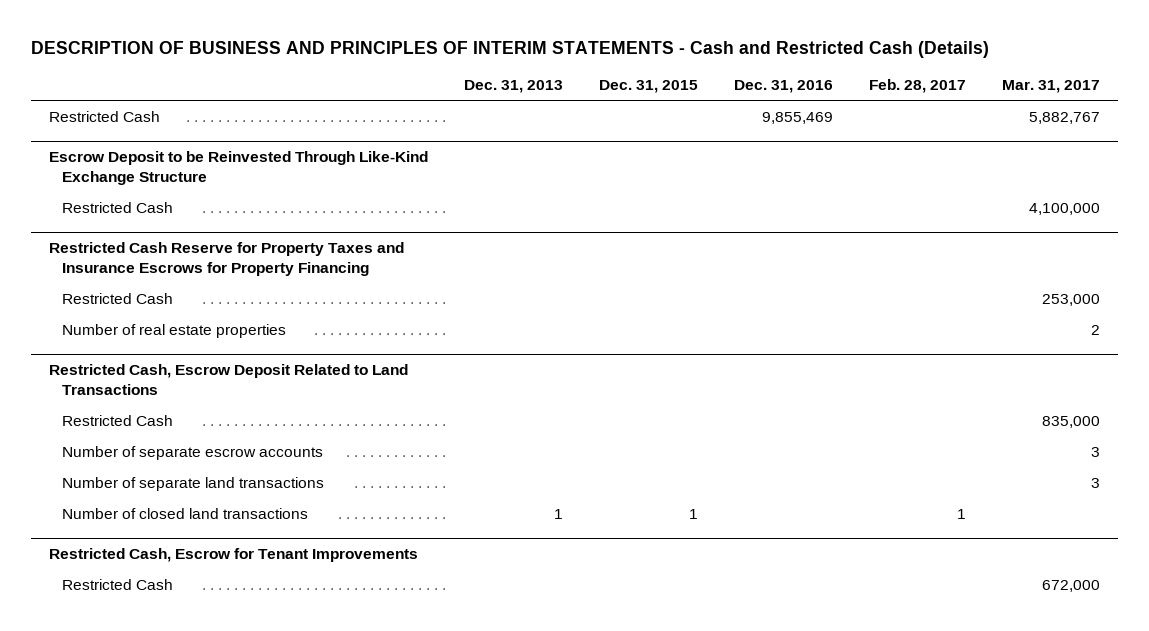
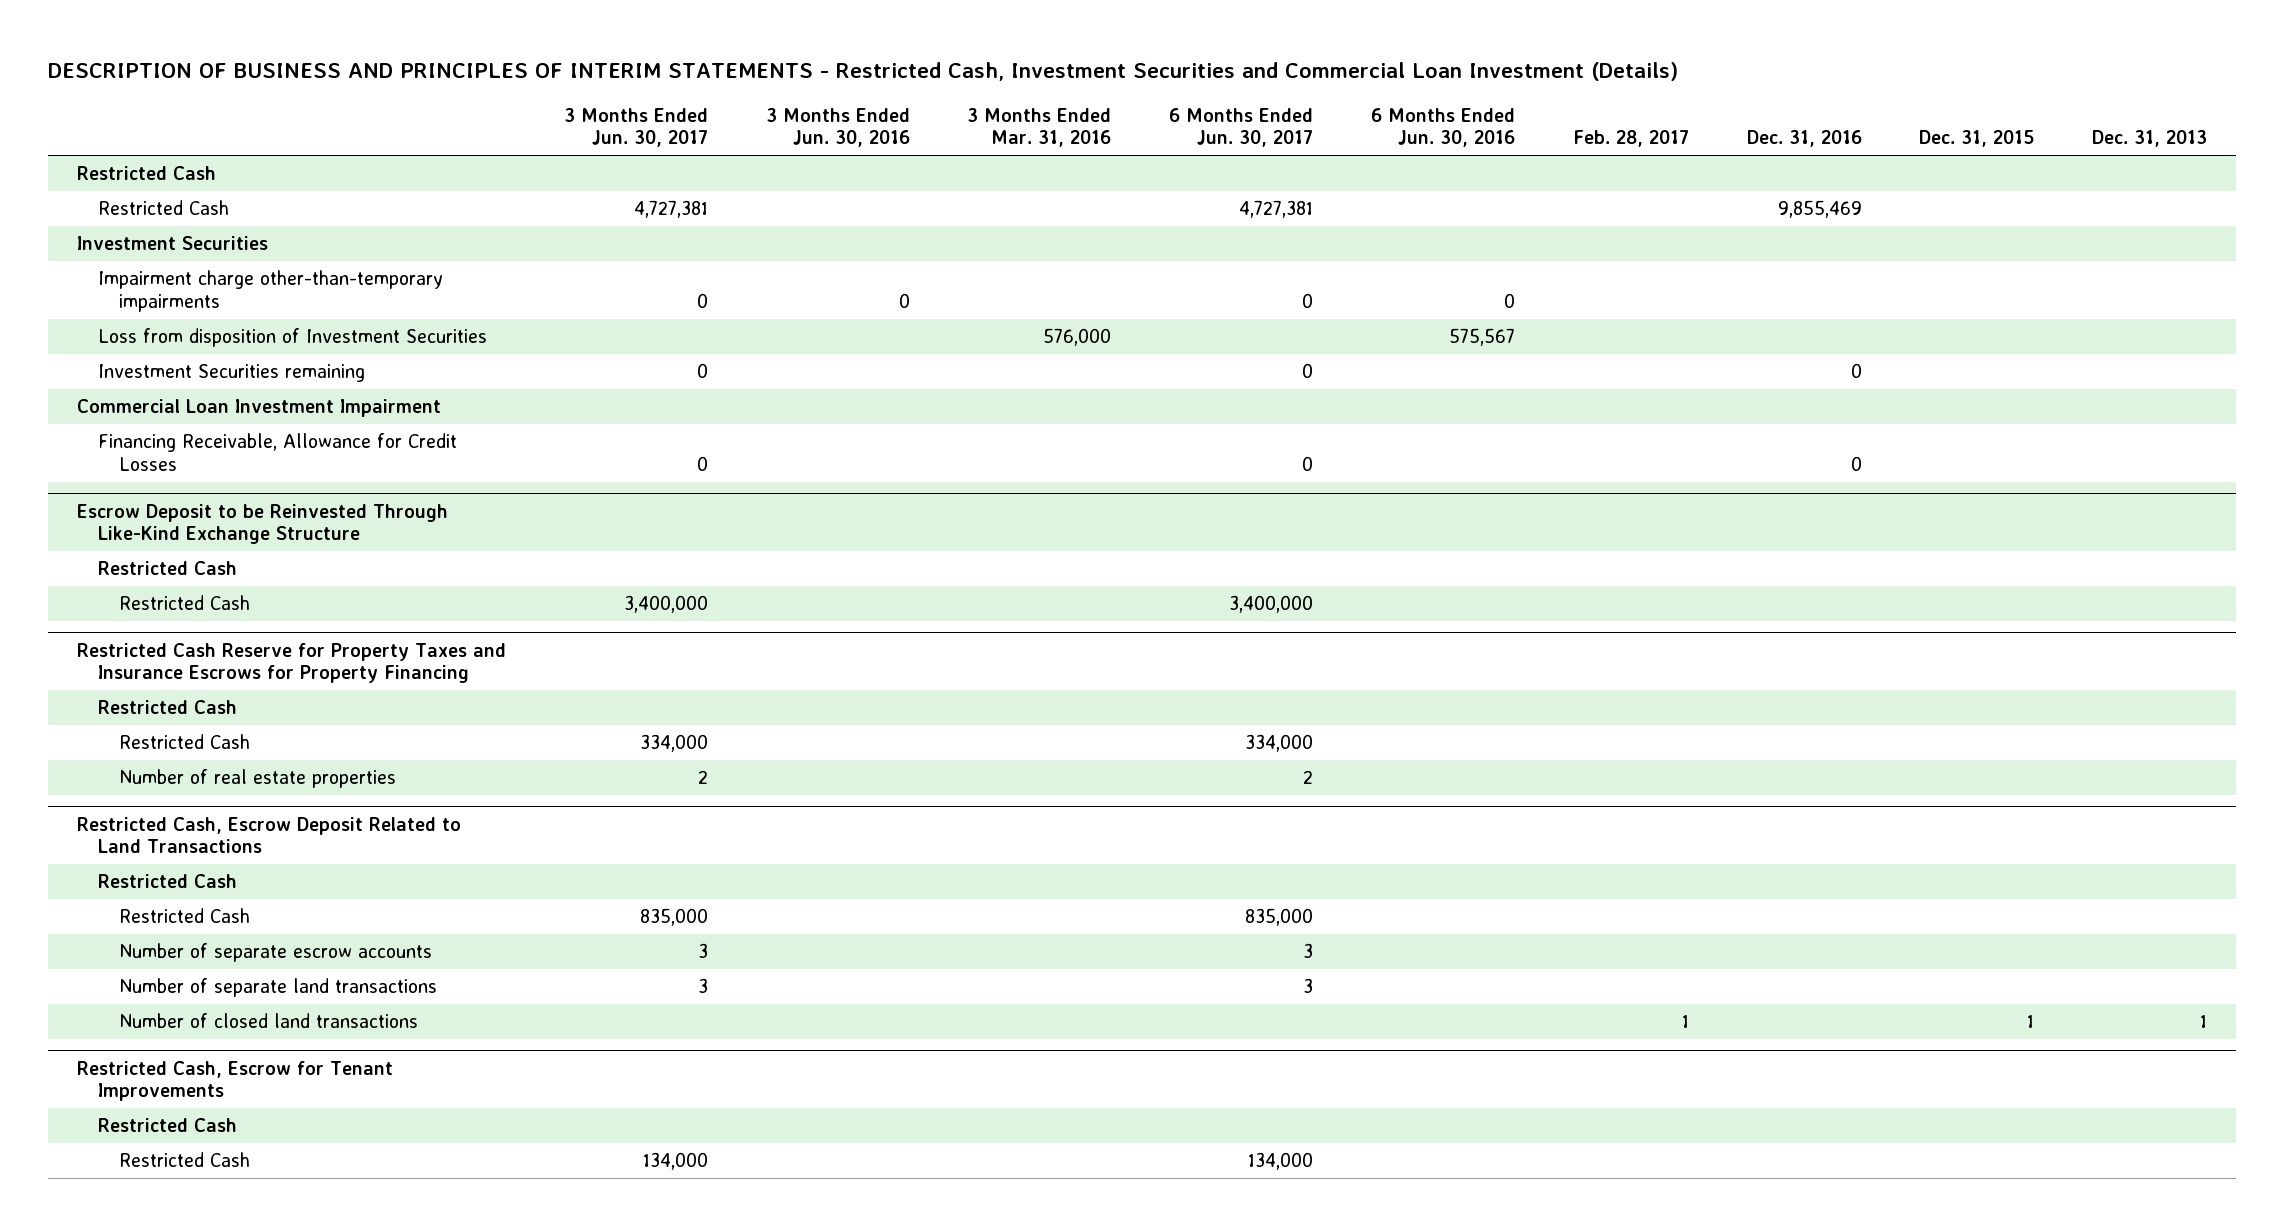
- DESCRIPTION OF BUSINESS AND PRINCIPLES OF INTERIM STATEMENTS - Cash and Restricted Cash (Details)
+ DESCRIPTION OF BUSINESS AND PRINCIPLES OF INTERIM STATEMENTS - Restricted Cash, Investment Securities and Commercial Loan Investment (Details)
- | Dec. 31, 2013 | Dec. 31, 2015 | Dec. 31, 2016 | Feb. 28, 2017 | Mar. 31, 2017
+ | 3 Months Ended Jun. 30, 2017 | 3 Months Ended Jun. 30, 2016 | 3 Months Ended Mar. 31, 2016 | 6 Months Ended Jun. 30, 2017 | 6 Months Ended Jun. 30, 2016 | Feb. 28, 2017 | Dec. 31, 2016 | Dec. 31, 2015 | Dec. 31, 2013
+ Restricted Cash
+ Investment Securities
+ Impairment charge other-than-temporary impairments | 0 | 0 | | 0 | 0 | | | |
+ Loss from disposition of Investment Securities | | | 576,000 | | 575,567 | | | |
+ Investment Securities remaining | 0 | | | 0 | | | 0 | |
+ Commercial Loan Investment Impairment
+ Financing Receivable, Allowance for Credit Losses | 0 | | | 0 | | | 0 | |
@ Escrow Deposit to be Reinvested Through Like-Kind Exchange Structure
+ Restricted Cash | 3,400,000 | | | 3,400,000 | | | | |
@ Restricted Cash Reserve for Property Taxes and Insurance Escrows for Property Financing
+ Restricted Cash | 334,000 | | | 334,000 | | | | |
@ Restricted Cash, Escrow Deposit Related to Land Transactions
+ Restricted Cash | 835,000 | | | 835,000 | | | | |
@ Restricted Cash, Escrow for Tenant Improvements
+ Restricted Cash | 134,000 | | | 134,000 | | | | |

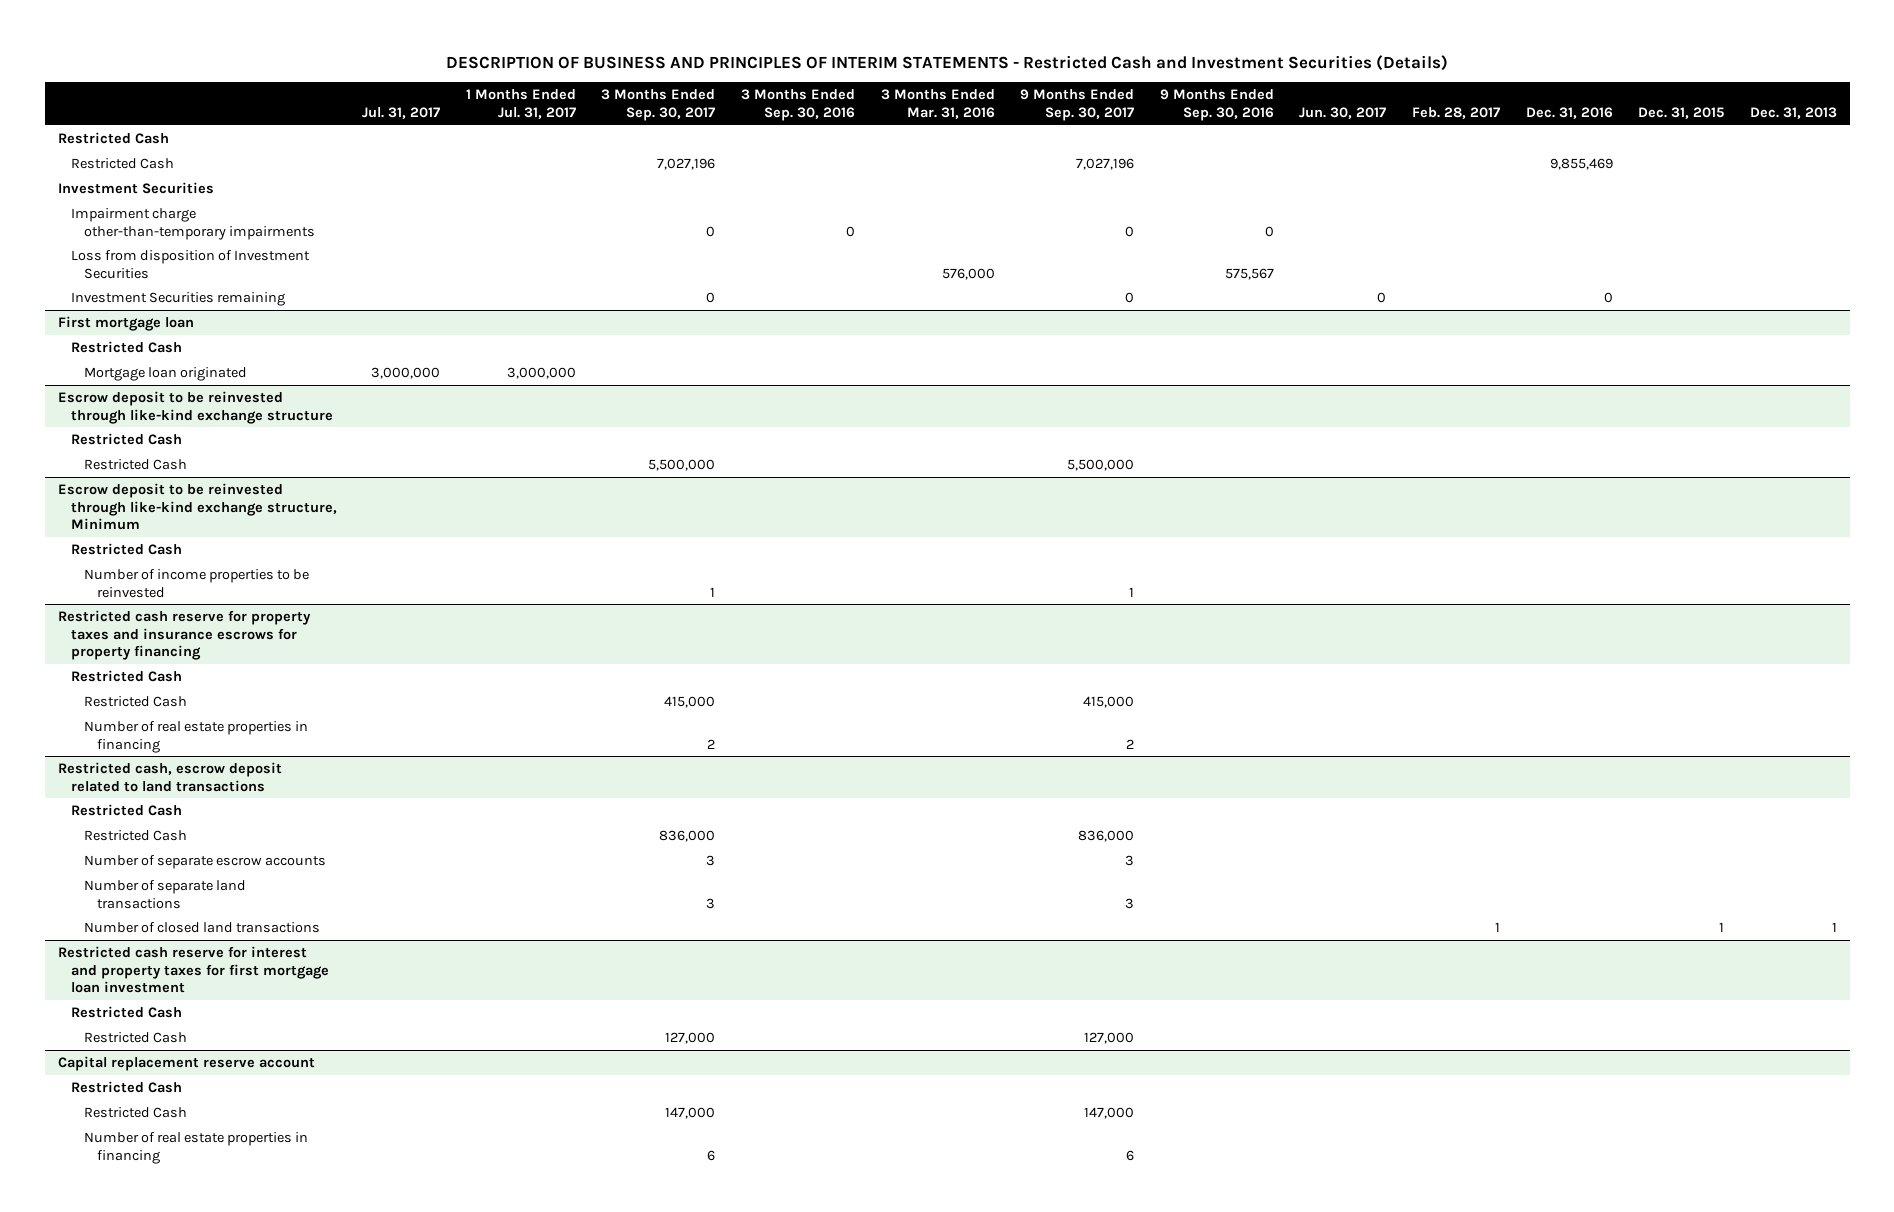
- DESCRIPTION OF BUSINESS AND PRINCIPLES OF INTERIM STATEMENTS - Restricted Cash, Investment Securities and Commercial Loan Investment (Details)
+ DESCRIPTION OF BUSINESS AND PRINCIPLES OF INTERIM STATEMENTS - Restricted Cash and Investment Securities (Details)
- | 3 Months Ended Jun. 30, 2017 | 3 Months Ended Jun. 30, 2016 | 3 Months Ended Mar. 31, 2016 | 6 Months Ended Jun. 30, 2017 | 6 Months Ended Jun. 30, 2016 | Feb. 28, 2017 | Dec. 31, 2016 | Dec. 31, 2015 | Dec. 31, 2013
+ | Jul. 31, 2017 | 1 Months Ended Jul. 31, 2017 | 3 Months Ended Sep. 30, 2017 | 3 Months Ended Sep. 30, 2016 | 3 Months Ended Mar. 31, 2016 | 9 Months Ended Sep. 30, 2017 | 9 Months Ended Sep. 30, 2016 | Jun. 30, 2017 | Feb. 28, 2017 | Dec. 31, 2016 | Dec. 31, 2015 | Dec. 31, 2013
- Commercial Loan Investment Impairment
- Financing Receivable, Allowance for Credit Losses | 0 | | | 0 | | | 0 | |
- Escrow Deposit to be Reinvested Through Like-Kind Exchange Structure
+ First mortgage loan
+ Restricted Cash
+ Mortgage loan originated | 3,000,000 | 3,000,000 | | | | | | | | | |
+ Escrow deposit to be reinvested through like-kind exchange structure
- Restricted Cash Reserve for Property Taxes and Insurance Escrows for Property Financing
+ Escrow deposit to be reinvested through like-kind exchange structure, Minimum
+ Restricted Cash
+ Number of income properties to be reinvested | | | 1 | | | 1 | | | | | |
+ Restricted cash reserve for property taxes and insurance escrows for property financing
- Number of real estate properties | 2 | | | 2 | | | | |
- Restricted Cash, Escrow Deposit Related to Land Transactions
+ Number of real estate properties in financing | | | 2 | | | 2 | | | | | |
+ Restricted cash, escrow deposit related to land transactions
- Restricted Cash, Escrow for Tenant Improvements
- Restricted Cash
- Restricted Cash | 134,000 | | | 134,000 | | | | |
+ Restricted cash reserve for interest and property taxes for first mortgage loan investment
+ Restricted Cash
+ Restricted Cash | | | 127,000 | | | 127,000 | | | | | |
+ Capital replacement reserve account
+ Restricted Cash
+ Restricted Cash | | | 147,000 | | | 147,000 | | | | | |
+ Number of real estate properties in financing | | | 6 | | | 6 | | | | | |

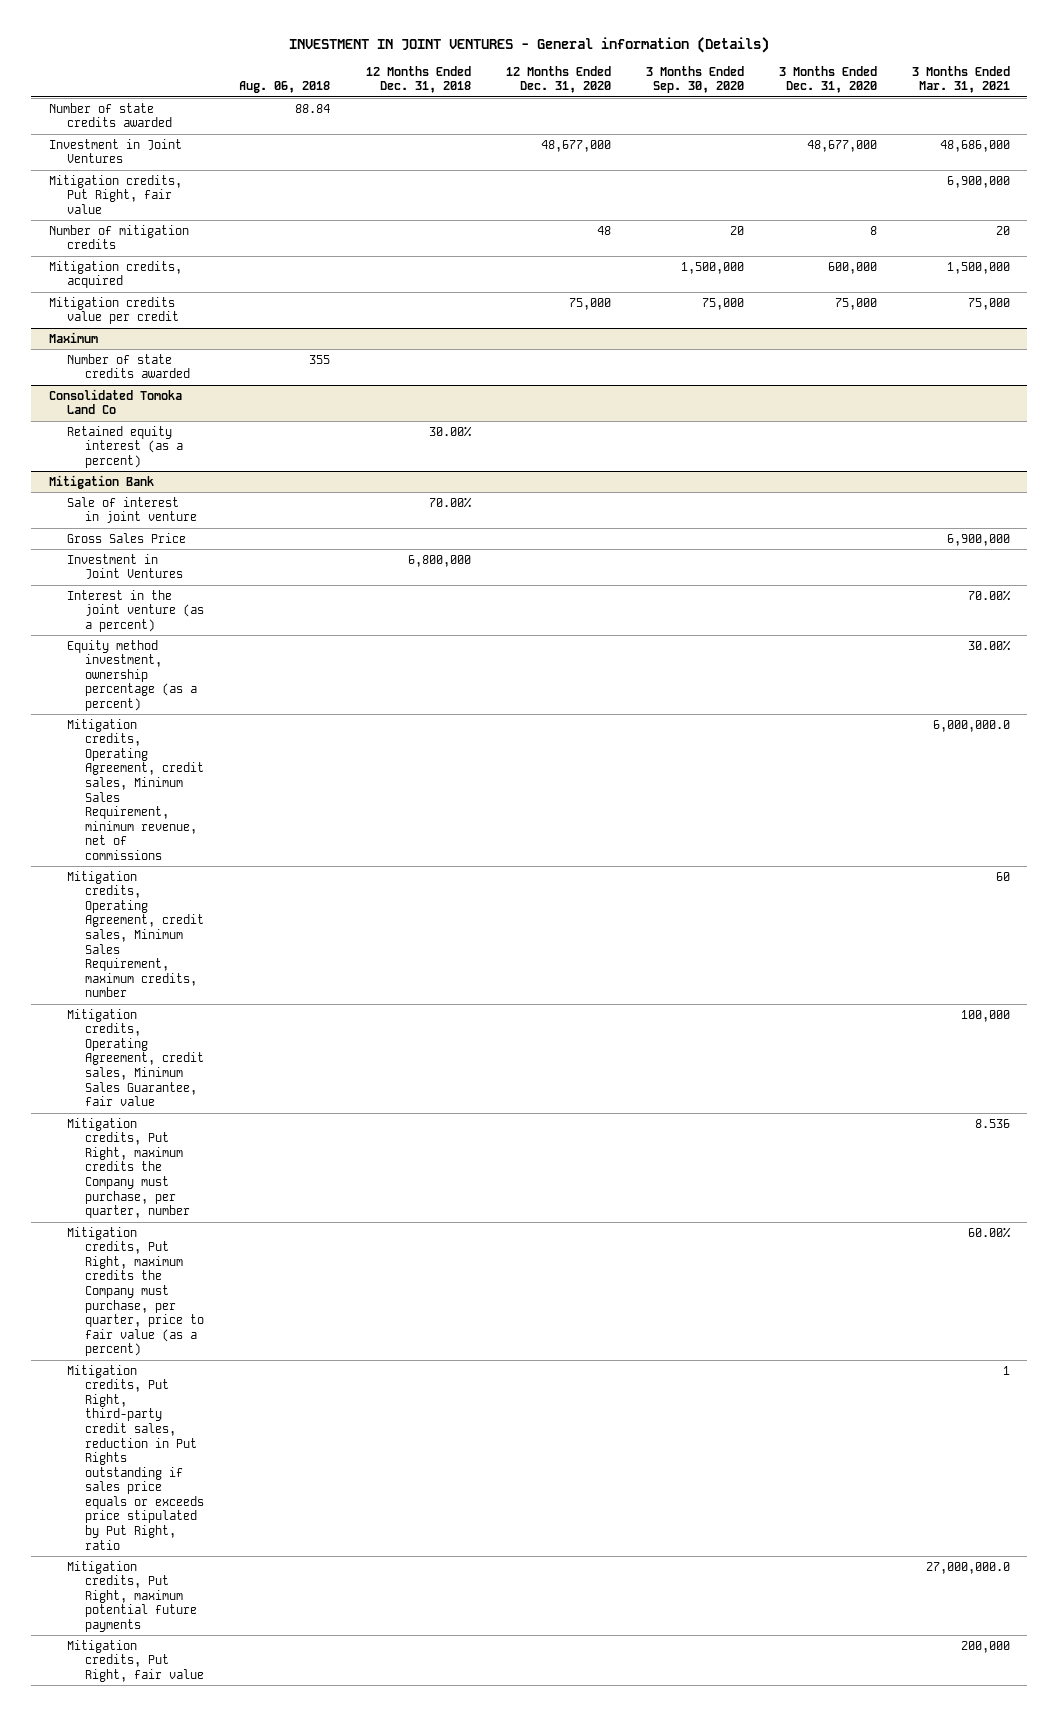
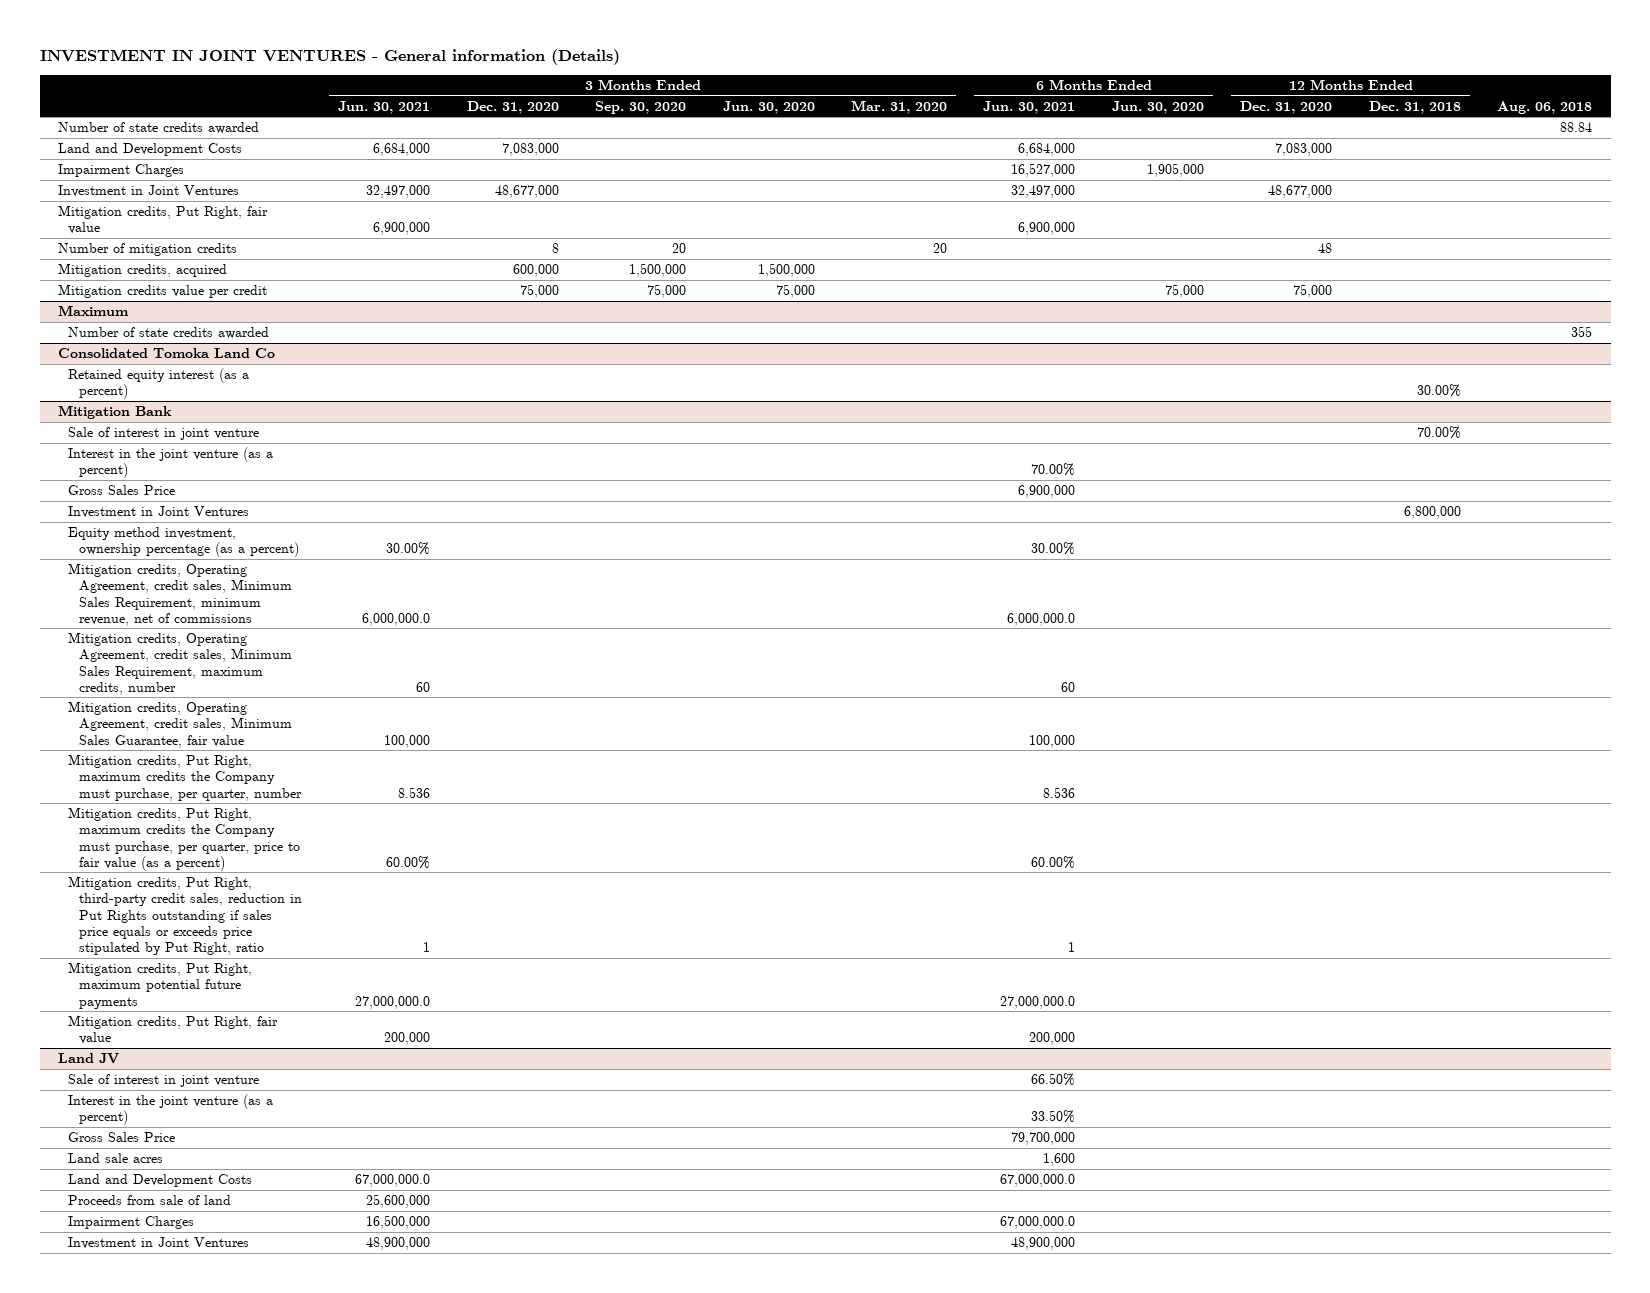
- | Aug. 06, 2018 | 12 Months Ended Dec. 31, 2018 | 12 Months Ended Dec. 31, 2020 | 3 Months Ended Sep. 30, 2020 | 3 Months Ended Dec. 31, 2020 | 3 Months Ended Mar. 31, 2021
+ | 3 Months Ended Jun. 30, 2021 | 3 Months Ended Dec. 31, 2020 | 3 Months Ended Sep. 30, 2020 | 3 Months Ended Jun. 30, 2020 | 3 Months Ended Mar. 31, 2020 | 6 Months Ended Jun. 30, 2021 | 6 Months Ended Jun. 30, 2020 | 12 Months Ended Dec. 31, 2020 | 12 Months Ended Dec. 31, 2018 | Aug. 06, 2018
+ Land and Development Costs | 6,684,000 | 7,083,000 | | | | 6,684,000 | | 7,083,000 | |
+ Impairment Charges | | | | | | 16,527,000 | 1,905,000 | | |
@ Mitigation Bank
moved up: Interest in the joint venture (as a percent) | | | | | | 70.00% | | | |
+ Land JV
+ Sale of interest in joint venture | | | | | | 66.50% | | | |
+ Interest in the joint venture (as a percent) | | | | | | 33.50% | | | |
+ Gross Sales Price | | | | | | 79,700,000 | | | |
+ Land sale acres | | | | | | 1,600 | | | |
+ Land and Development Costs | 67,000,000.0 | | | | | 67,000,000.0 | | | |
+ Proceeds from sale of land | 25,600,000 | | | | | | | | |
+ Impairment Charges | 16,500,000 | | | | | 67,000,000.0 | | | |
+ Investment in Joint Ventures | 48,900,000 | | | | | 48,900,000 | | | |

